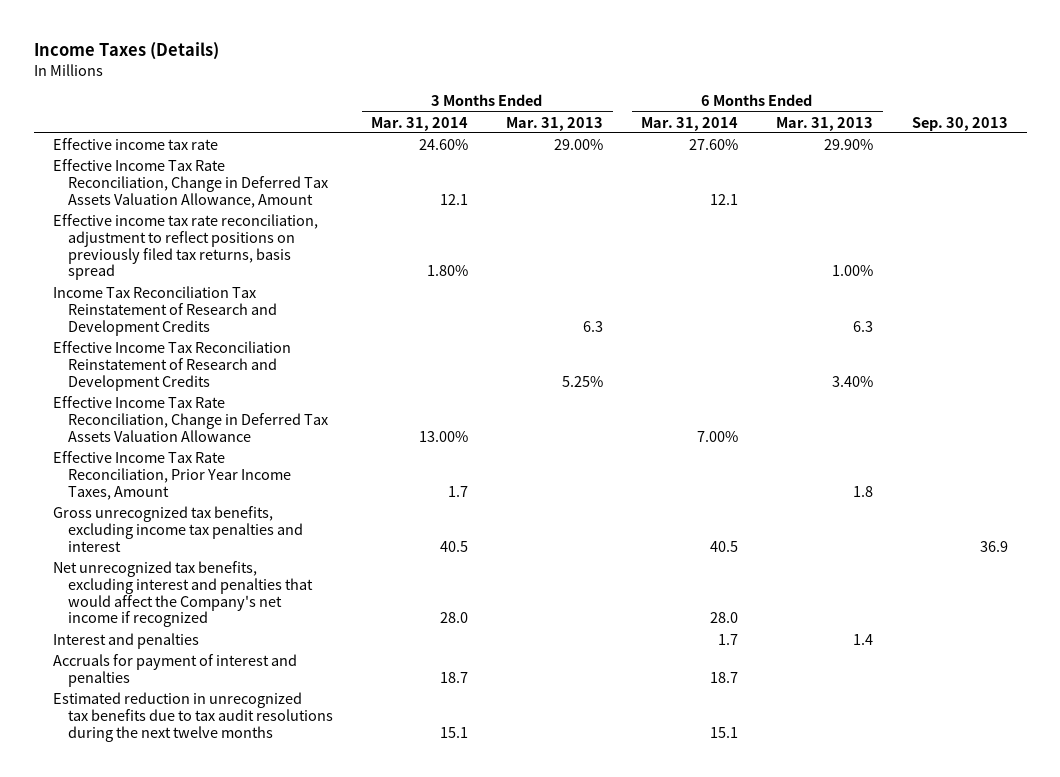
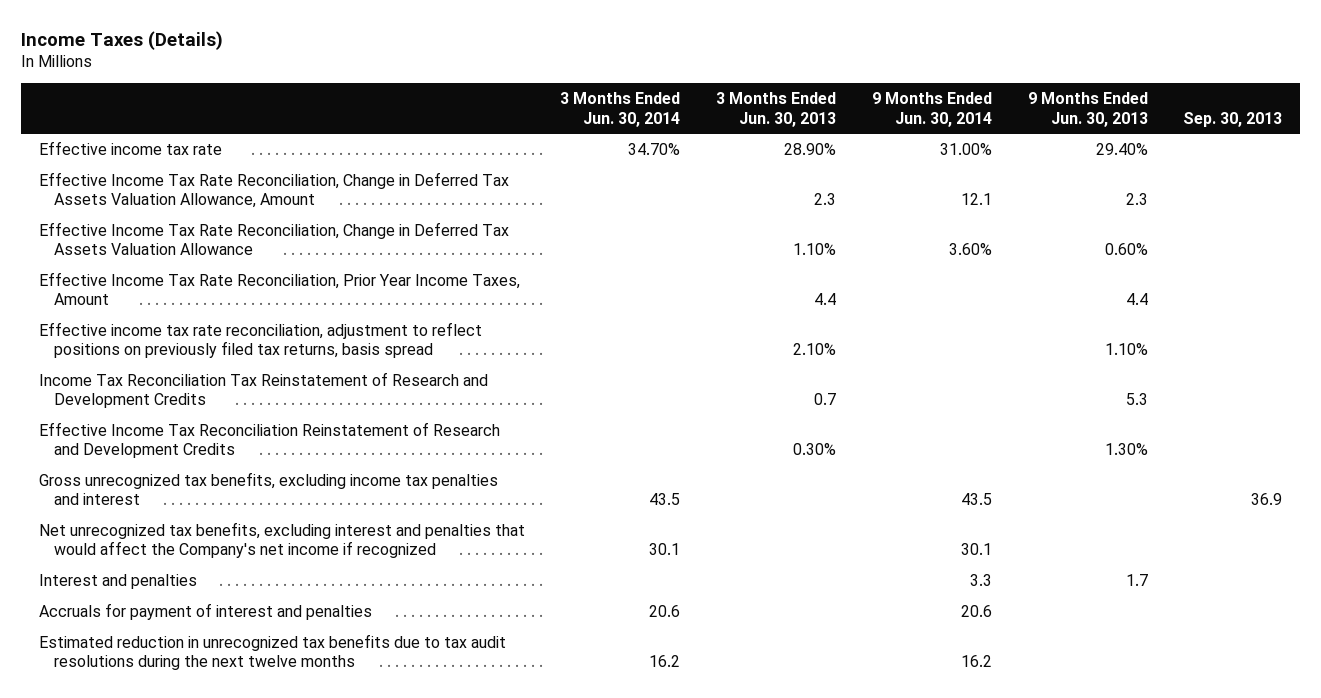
- | 3 Months Ended Mar. 31, 2014 | 3 Months Ended Mar. 31, 2013 | 6 Months Ended Mar. 31, 2014 | 6 Months Ended Mar. 31, 2013 | Sep. 30, 2013
+ | 3 Months Ended Jun. 30, 2014 | 3 Months Ended Jun. 30, 2013 | 9 Months Ended Jun. 30, 2014 | 9 Months Ended Jun. 30, 2013 | Sep. 30, 2013
moved up: Effective Income Tax Rate Reconciliation, Change in Deferred Tax Assets Valuation Allowance | | 1.10% | 3.60% | 0.60% |
moved up: Effective Income Tax Rate Reconciliation, Prior Year Income Taxes, Amount | | 4.4 | | 4.4 |

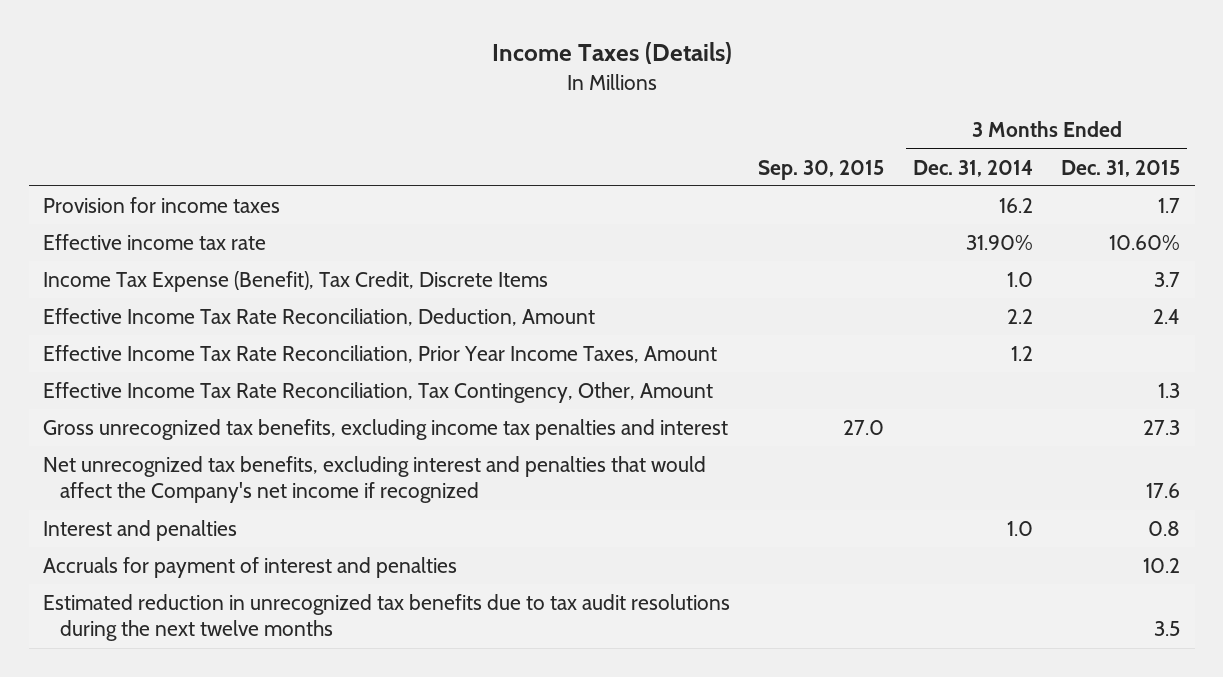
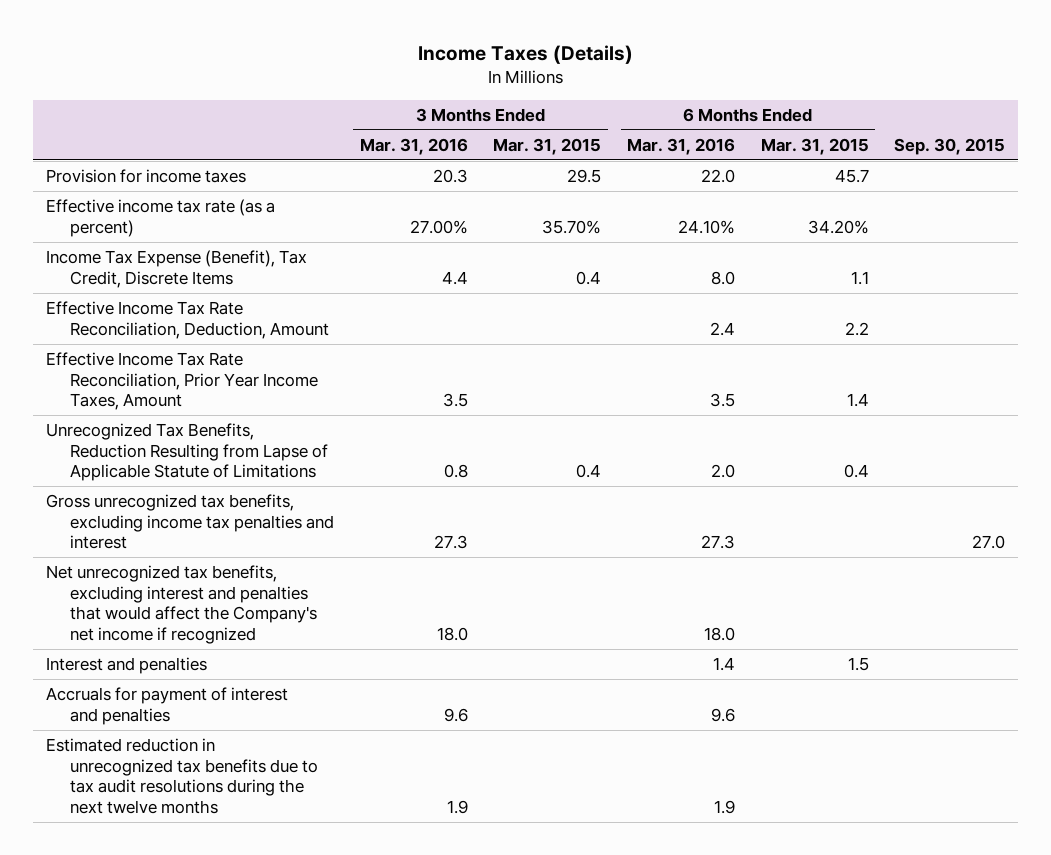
- | Sep. 30, 2015 | 3 Months Ended Dec. 31, 2014 | 3 Months Ended Dec. 31, 2015
+ | 3 Months Ended Mar. 31, 2016 | 3 Months Ended Mar. 31, 2015 | 6 Months Ended Mar. 31, 2016 | 6 Months Ended Mar. 31, 2015 | Sep. 30, 2015
- Effective income tax rate | | 31.90% | 10.60%
+ Effective income tax rate (as a percent) | 27.00% | 35.70% | 24.10% | 34.20% |
- Effective Income Tax Rate Reconciliation, Tax Contingency, Other, Amount | | | 1.3
+ Unrecognized Tax Benefits, Reduction Resulting from Lapse of Applicable Statute of Limitations | 0.8 | 0.4 | 2.0 | 0.4 |

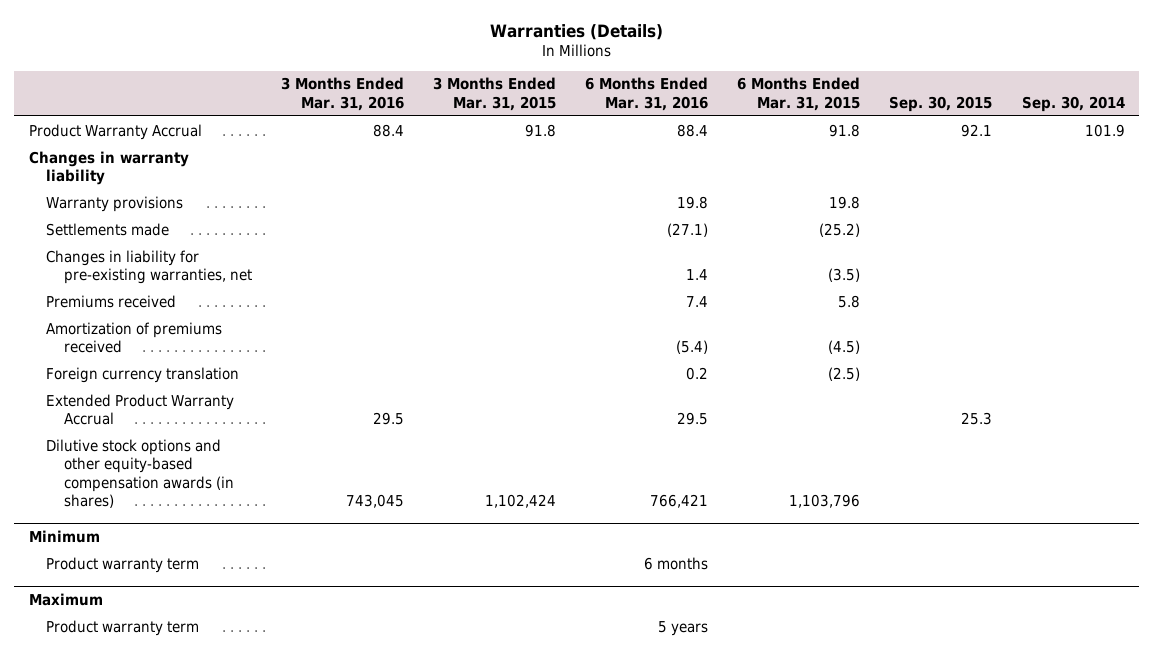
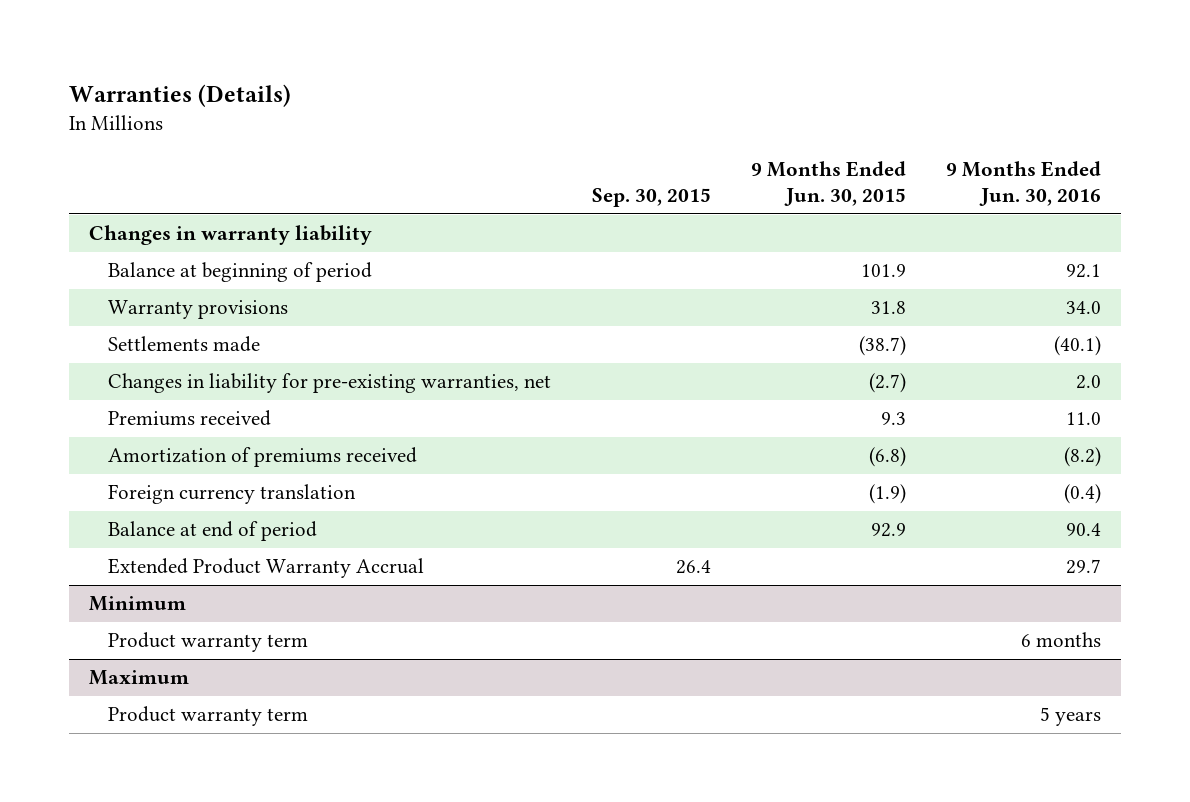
- | 3 Months Ended Mar. 31, 2016 | 3 Months Ended Mar. 31, 2015 | 6 Months Ended Mar. 31, 2016 | 6 Months Ended Mar. 31, 2015 | Sep. 30, 2015 | Sep. 30, 2014
+ | Sep. 30, 2015 | 9 Months Ended Jun. 30, 2015 | 9 Months Ended Jun. 30, 2016
- Product Warranty Accrual | 88.4 | 91.8 | 88.4 | 91.8 | 92.1 | 101.9
+ Balance at beginning of period | | 101.9 | 92.1
- Extended Product Warranty Accrual | 29.5 | | 29.5 | | 25.3 |
- Dilutive stock options and other equity-based compensation awards (in shares) | 743,045 | 1,102,424 | 766,421 | 1,103,796 | |
+ Balance at end of period | | 92.9 | 90.4
+ Extended Product Warranty Accrual | 26.4 | | 29.7

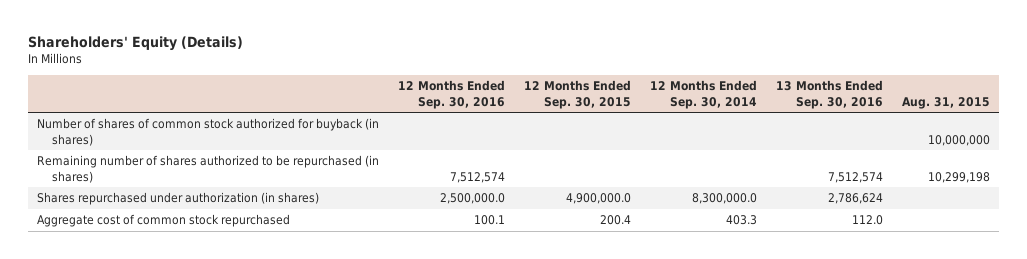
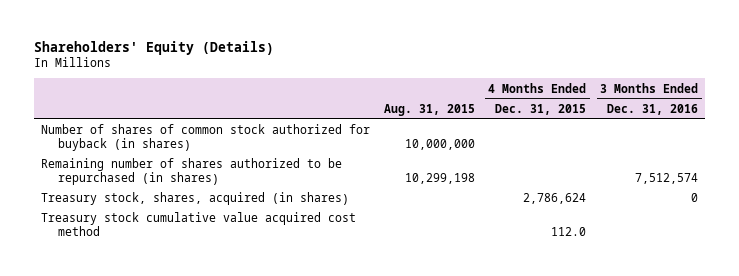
- | 12 Months Ended Sep. 30, 2016 | 12 Months Ended Sep. 30, 2015 | 12 Months Ended Sep. 30, 2014 | 13 Months Ended Sep. 30, 2016 | Aug. 31, 2015
+ | Aug. 31, 2015 | 4 Months Ended Dec. 31, 2015 | 3 Months Ended Dec. 31, 2016
- Shares repurchased under authorization (in shares) | 2,500,000.0 | 4,900,000.0 | 8,300,000.0 | 2,786,624 |
- Aggregate cost of common stock repurchased | 100.1 | 200.4 | 403.3 | 112.0 |
+ Treasury stock, shares, acquired (in shares) | | 2,786,624 | 0
+ Treasury stock cumulative value acquired cost method | | 112.0 |

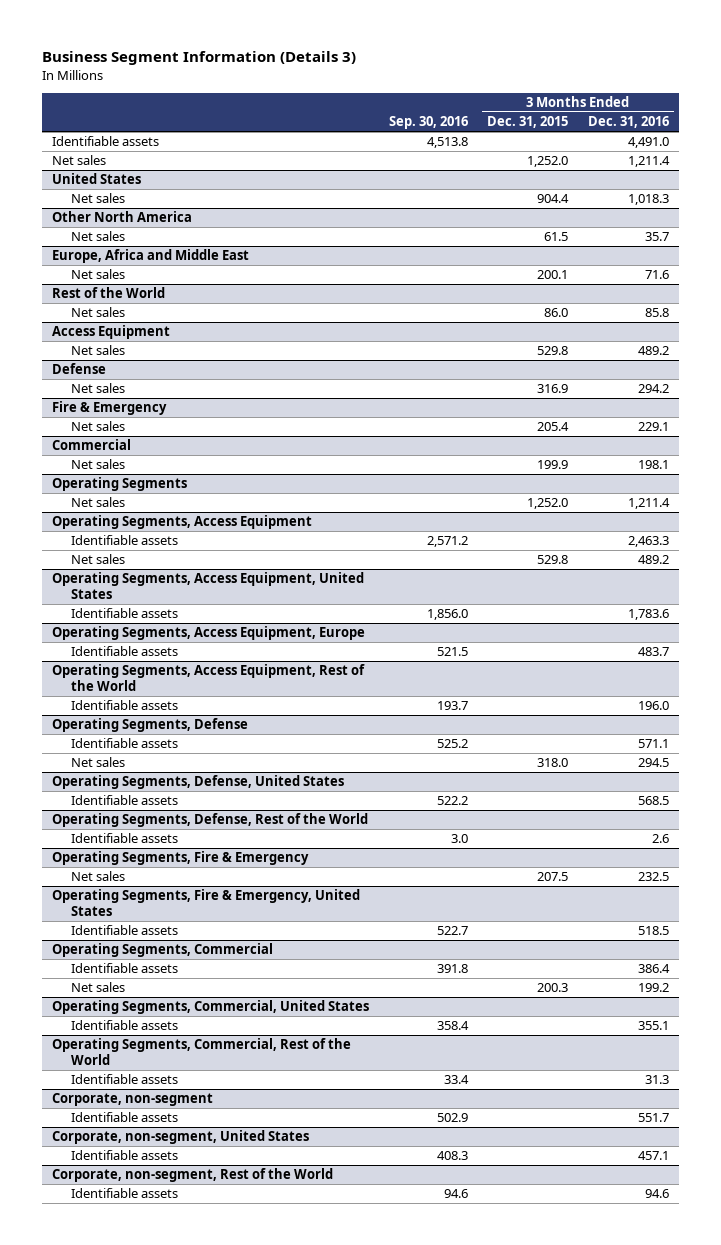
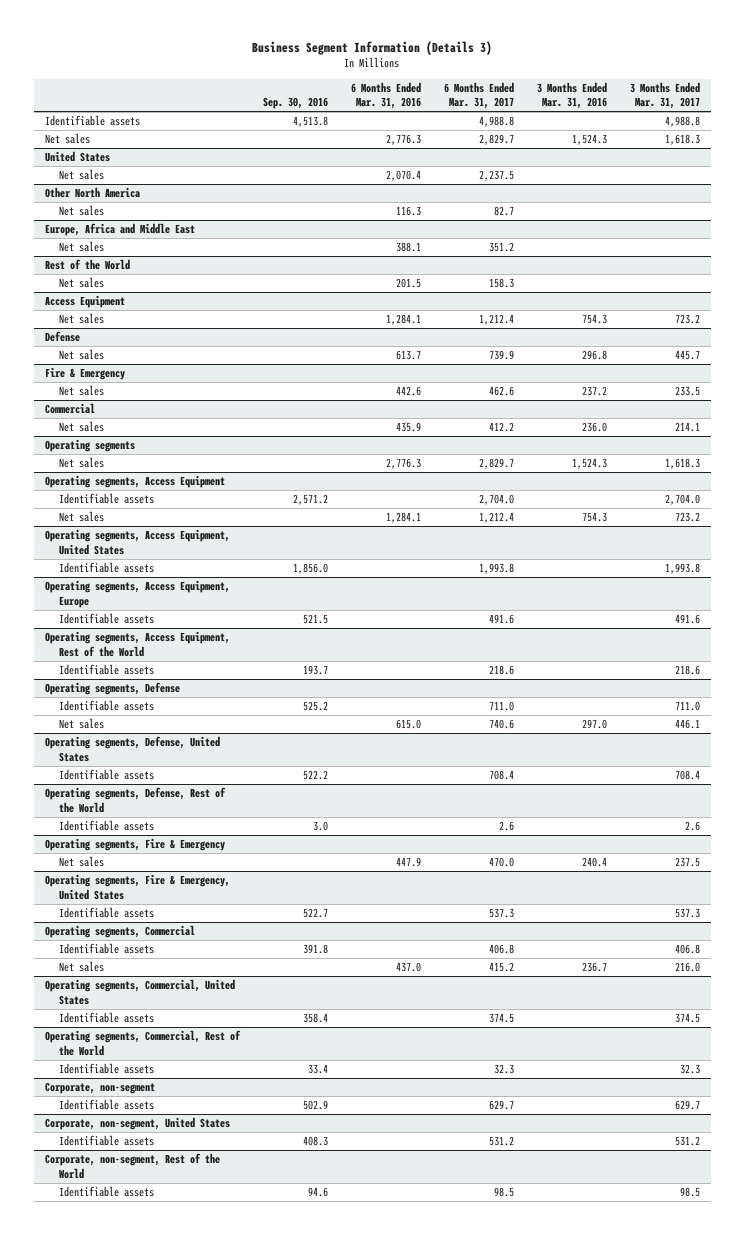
- | Sep. 30, 2016 | 3 Months Ended Dec. 31, 2015 | 3 Months Ended Dec. 31, 2016
+ | Sep. 30, 2016 | 6 Months Ended Mar. 31, 2016 | 6 Months Ended Mar. 31, 2017 | 3 Months Ended Mar. 31, 2016 | 3 Months Ended Mar. 31, 2017
- Operating Segments
+ Operating segments
- Operating Segments, Access Equipment
+ Operating segments, Access Equipment
- Operating Segments, Access Equipment, United States
+ Operating segments, Access Equipment, United States
- Operating Segments, Access Equipment, Europe
+ Operating segments, Access Equipment, Europe
- Operating Segments, Access Equipment, Rest of the World
+ Operating segments, Access Equipment, Rest of the World
- Operating Segments, Defense
+ Operating segments, Defense
- Operating Segments, Defense, United States
+ Operating segments, Defense, United States
- Operating Segments, Defense, Rest of the World
+ Operating segments, Defense, Rest of the World
- Operating Segments, Fire & Emergency
+ Operating segments, Fire & Emergency
- Operating Segments, Fire & Emergency, United States
+ Operating segments, Fire & Emergency, United States
- Operating Segments, Commercial
+ Operating segments, Commercial
- Operating Segments, Commercial, United States
+ Operating segments, Commercial, United States
- Operating Segments, Commercial, Rest of the World
+ Operating segments, Commercial, Rest of the World

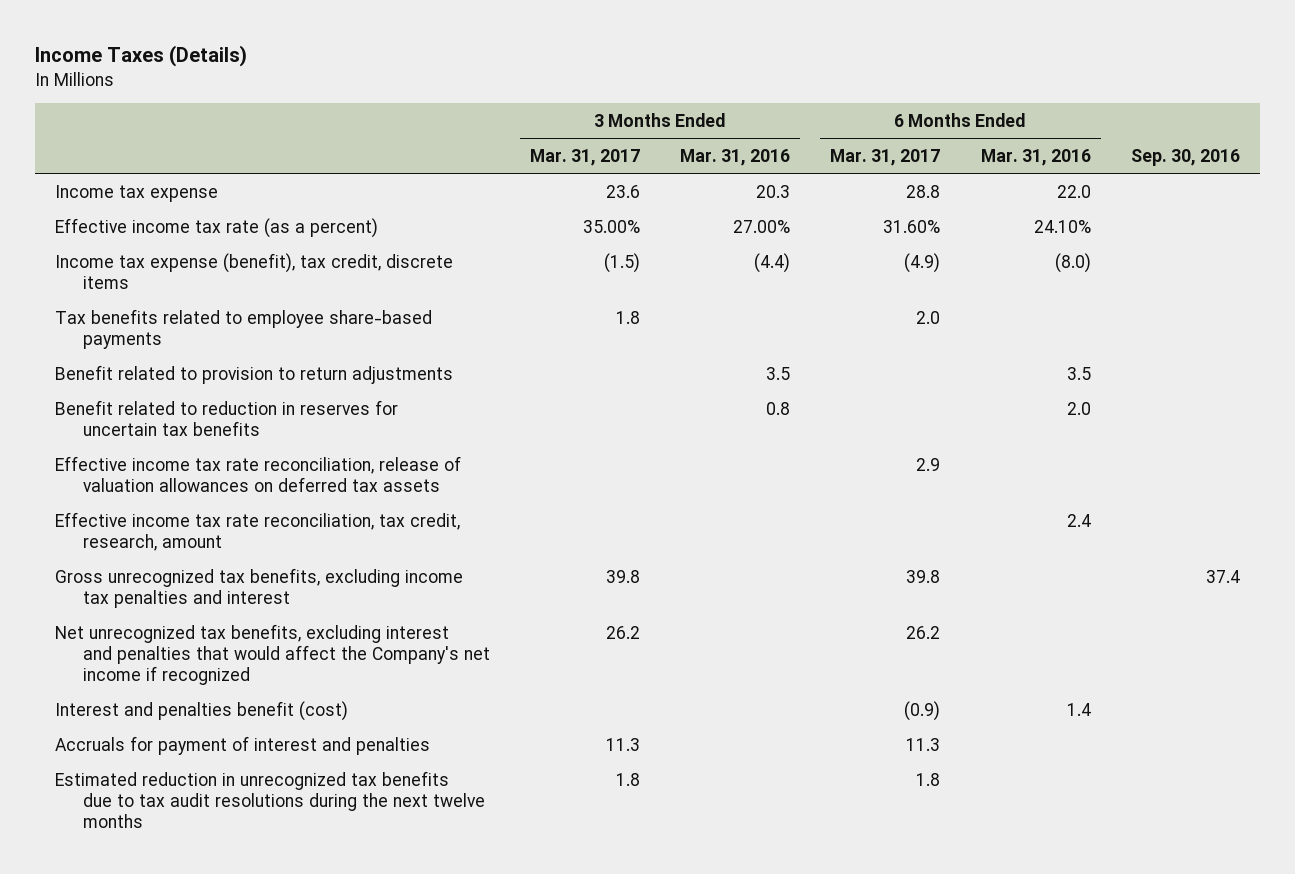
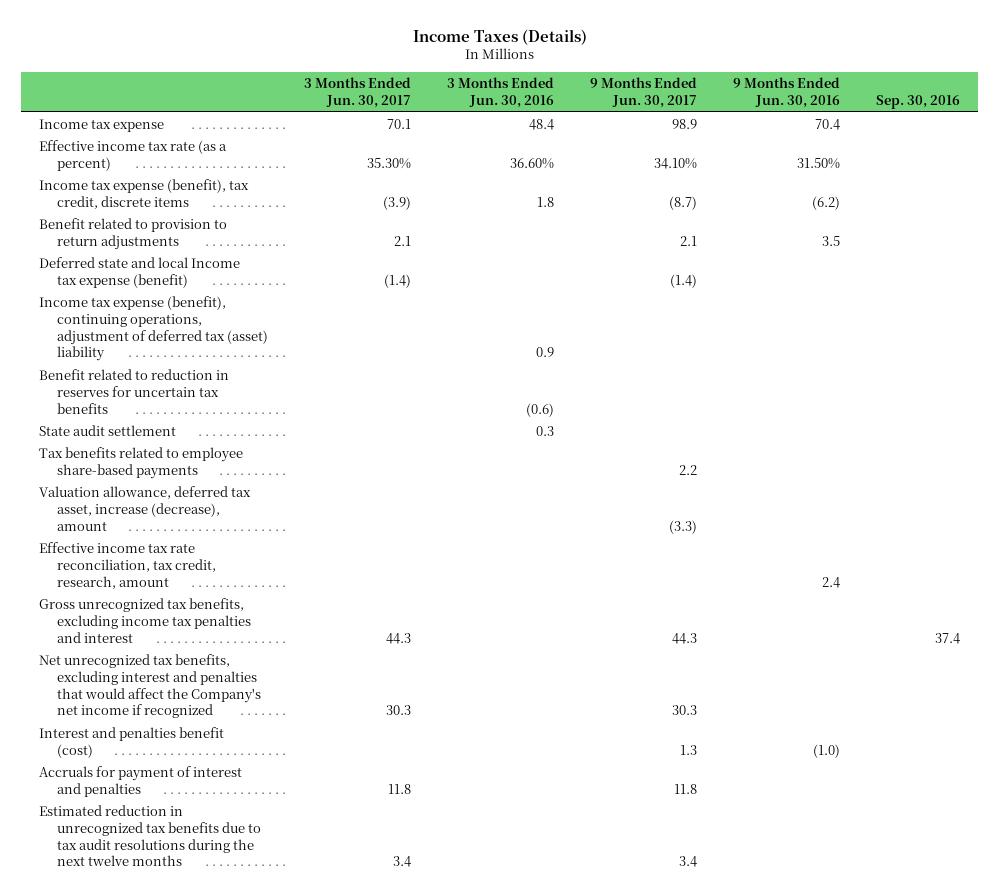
- | 3 Months Ended Mar. 31, 2017 | 3 Months Ended Mar. 31, 2016 | 6 Months Ended Mar. 31, 2017 | 6 Months Ended Mar. 31, 2016 | Sep. 30, 2016
+ | 3 Months Ended Jun. 30, 2017 | 3 Months Ended Jun. 30, 2016 | 9 Months Ended Jun. 30, 2017 | 9 Months Ended Jun. 30, 2016 | Sep. 30, 2016
+ Deferred state and local Income tax expense (benefit) | (1.4) | | (1.4) | |
+ Income tax expense (benefit), continuing operations, adjustment of deferred tax (asset) liability | | 0.9 | | |
- Effective income tax rate reconciliation, release of valuation allowances on deferred tax assets | | | 2.9 | |
+ State audit settlement | | 0.3 | | |
moved down: Tax benefits related to employee share-based payments | | | 2.2 | |
+ Valuation allowance, deferred tax asset, increase (decrease), amount | | | (3.3) | |

